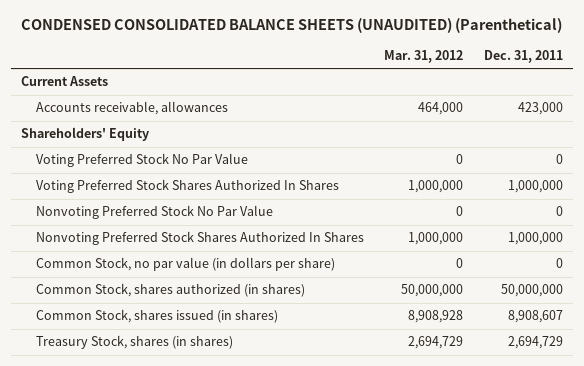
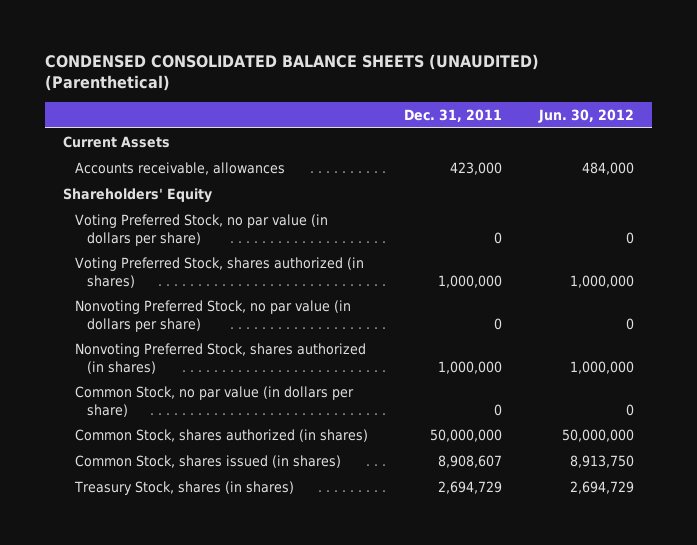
- | Mar. 31, 2012 | Dec. 31, 2011
+ | Dec. 31, 2011 | Jun. 30, 2012
- Voting Preferred Stock No Par Value | 0 | 0
- Voting Preferred Stock Shares Authorized In Shares | 1,000,000 | 1,000,000
- Nonvoting Preferred Stock No Par Value | 0 | 0
- Nonvoting Preferred Stock Shares Authorized In Shares | 1,000,000 | 1,000,000
+ Voting Preferred Stock, no par value (in dollars per share) | 0 | 0
+ Voting Preferred Stock, shares authorized (in shares) | 1,000,000 | 1,000,000
+ Nonvoting Preferred Stock, no par value (in dollars per share) | 0 | 0
+ Nonvoting Preferred Stock, shares authorized (in shares) | 1,000,000 | 1,000,000

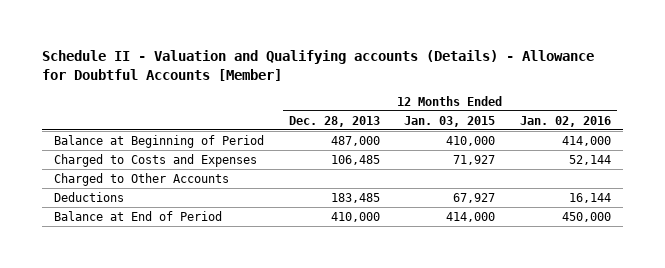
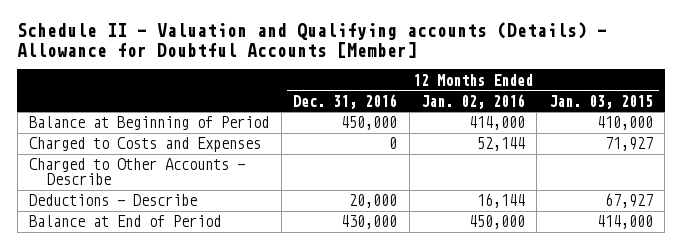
- | 12 Months Ended Dec. 28, 2013 | 12 Months Ended Jan. 03, 2015 | 12 Months Ended Jan. 02, 2016
+ | 12 Months Ended Dec. 31, 2016 | 12 Months Ended Jan. 02, 2016 | 12 Months Ended Jan. 03, 2015
- Charged to Other Accounts
- Deductions | 183,485 | 67,927 | 16,144
+ Charged to Other Accounts - Describe
+ Deductions - Describe | 20,000 | 16,144 | 67,927

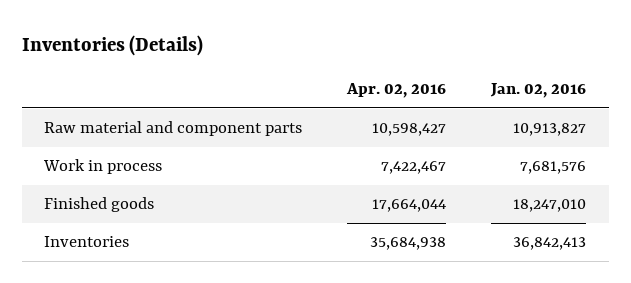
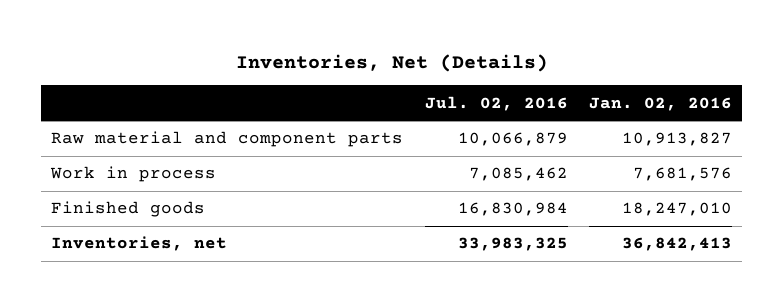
- Inventories (Details)
+ Inventories, Net (Details)
- | Apr. 02, 2016 | Jan. 02, 2016
+ | Jul. 02, 2016 | Jan. 02, 2016
- Inventories | 35,684,938 | 36,842,413
+ Inventories, net | 33,983,325 | 36,842,413

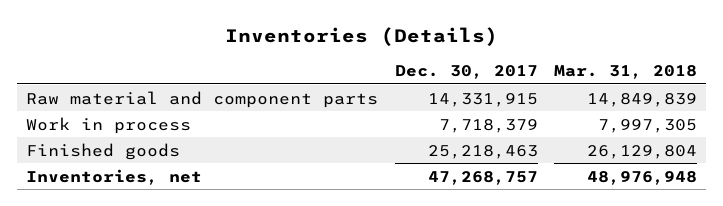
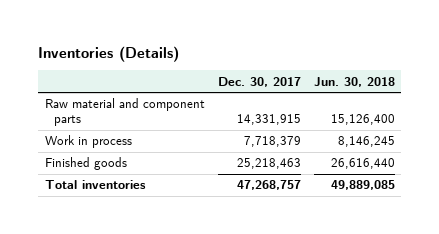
- | Dec. 30, 2017 | Mar. 31, 2018
+ | Dec. 30, 2017 | Jun. 30, 2018
- Inventories, net | 47,268,757 | 48,976,948
+ Total inventories | 47,268,757 | 49,889,085

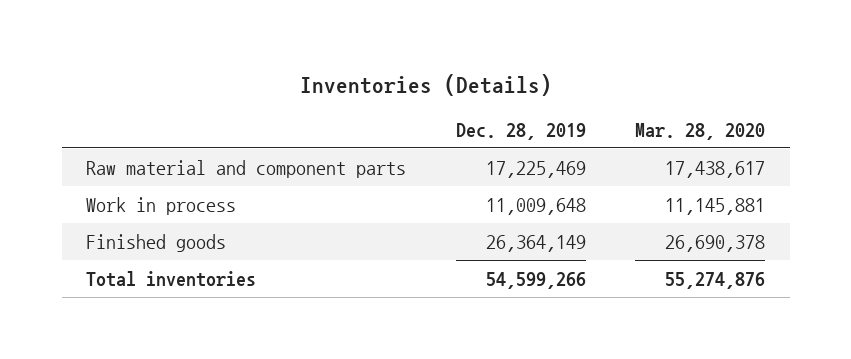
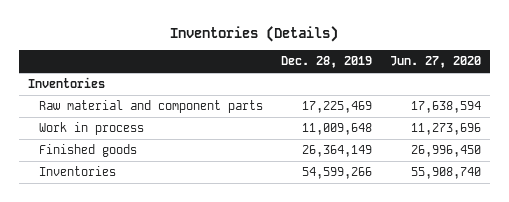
- | Dec. 28, 2019 | Mar. 28, 2020
+ | Dec. 28, 2019 | Jun. 27, 2020
+ Inventories
- Total inventories | 54,599,266 | 55,274,876
+ Inventories | 54,599,266 | 55,908,740

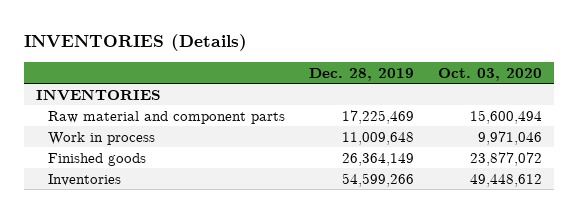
- Inventories (Details)
+ INVENTORIES (Details)
- | Dec. 28, 2019 | Jun. 27, 2020
+ | Dec. 28, 2019 | Oct. 03, 2020
- Inventories
+ INVENTORIES

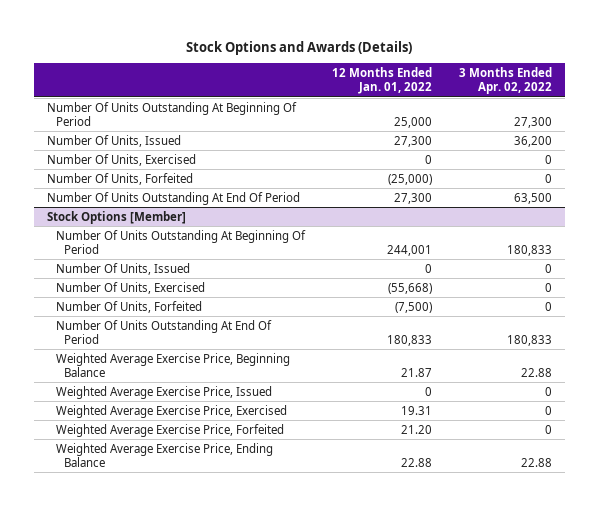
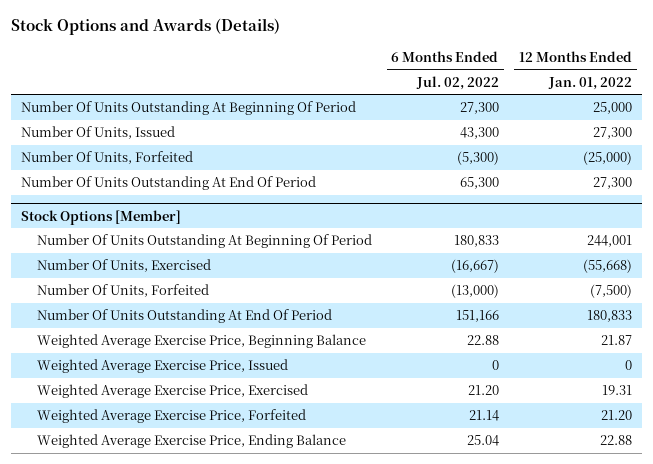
- | 12 Months Ended Jan. 01, 2022 | 3 Months Ended Apr. 02, 2022
+ | 6 Months Ended Jul. 02, 2022 | 12 Months Ended Jan. 01, 2022
- Number Of Units, Exercised | 0 | 0
@ Stock Options [Member]
- Number Of Units, Issued | 0 | 0

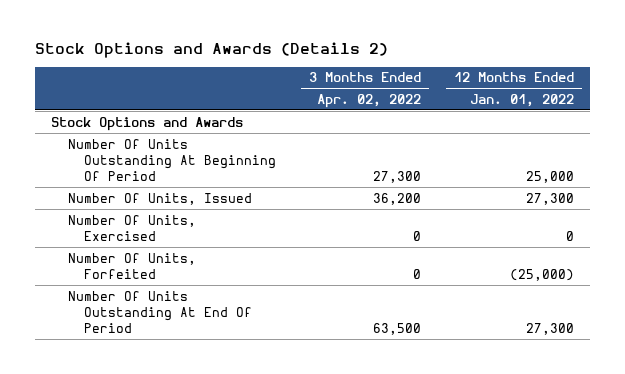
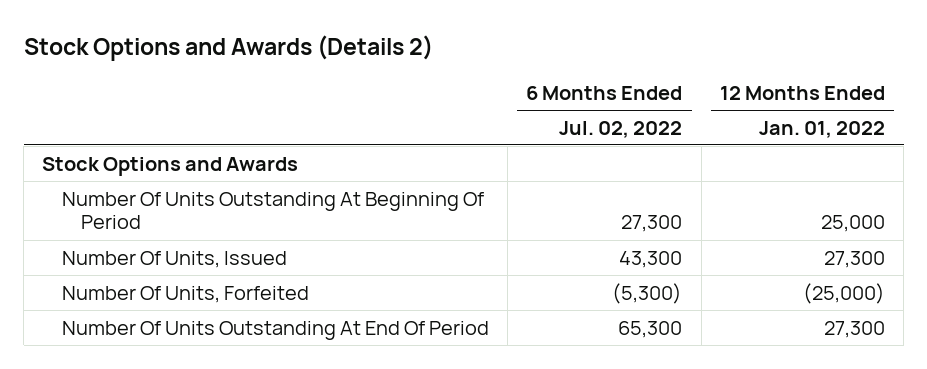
- | 3 Months Ended Apr. 02, 2022 | 12 Months Ended Jan. 01, 2022
+ | 6 Months Ended Jul. 02, 2022 | 12 Months Ended Jan. 01, 2022
- Number Of Units, Exercised | 0 | 0

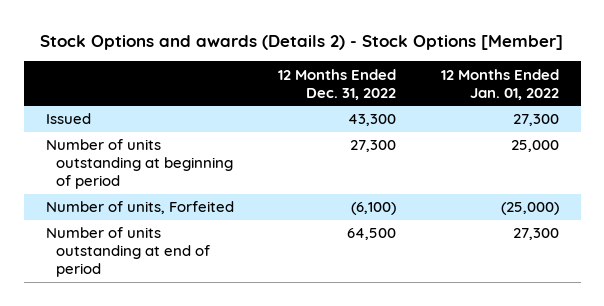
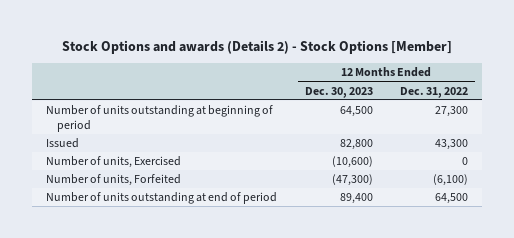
- | 12 Months Ended Dec. 31, 2022 | 12 Months Ended Jan. 01, 2022
+ | 12 Months Ended Dec. 30, 2023 | 12 Months Ended Dec. 31, 2022
moved down: Issued | 82,800 | 43,300
+ Number of units, Exercised | (10,600) | 0

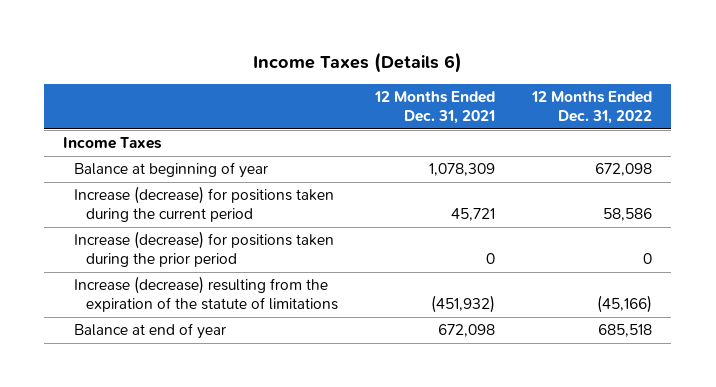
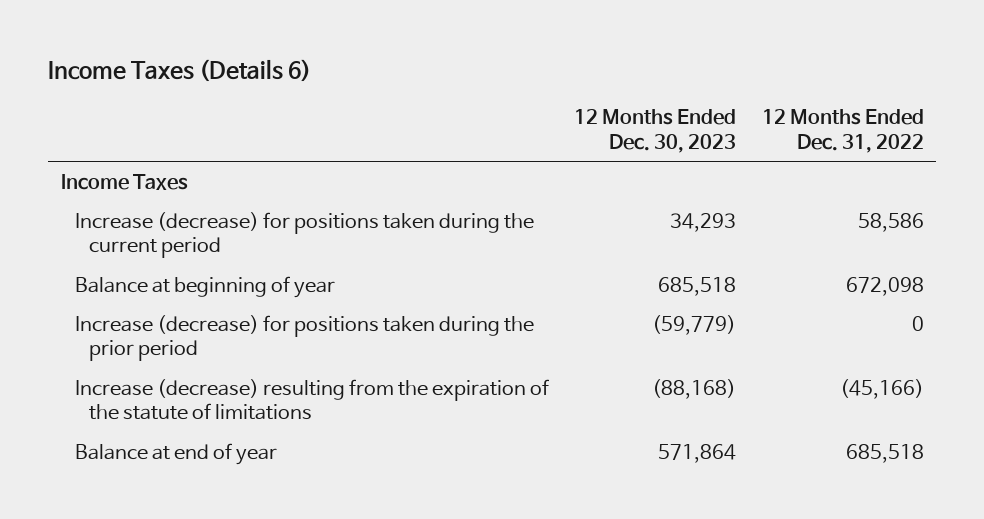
- | 12 Months Ended Dec. 31, 2021 | 12 Months Ended Dec. 31, 2022
+ | 12 Months Ended Dec. 30, 2023 | 12 Months Ended Dec. 31, 2022
moved down: Balance at beginning of year | 685,518 | 672,098

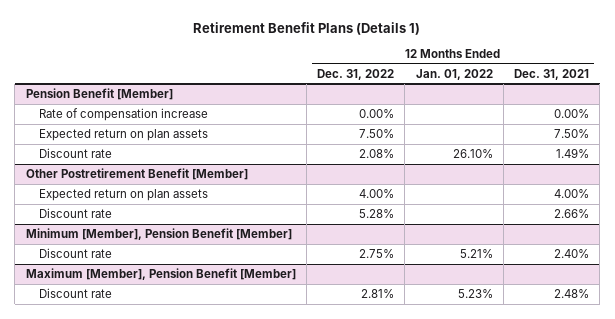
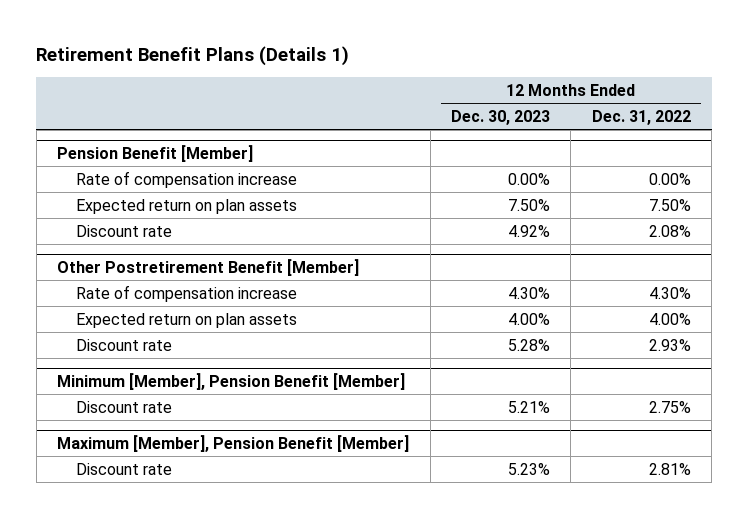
- | 12 Months Ended Dec. 31, 2022 | 12 Months Ended Jan. 01, 2022 | 12 Months Ended Dec. 31, 2021
+ | 12 Months Ended Dec. 30, 2023 | 12 Months Ended Dec. 31, 2022
@ Other Postretirement Benefit [Member]
+ Rate of compensation increase | 4.30% | 4.30%
- Discount rate | 5.28% | | 2.66%
+ Discount rate | 5.28% | 2.93%

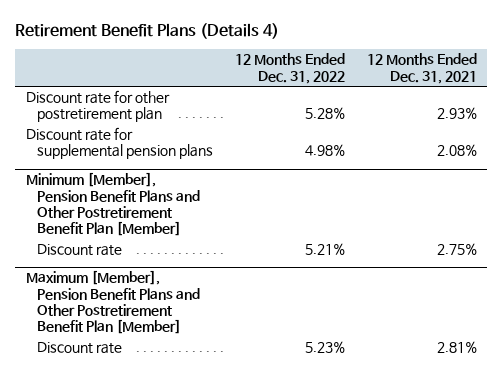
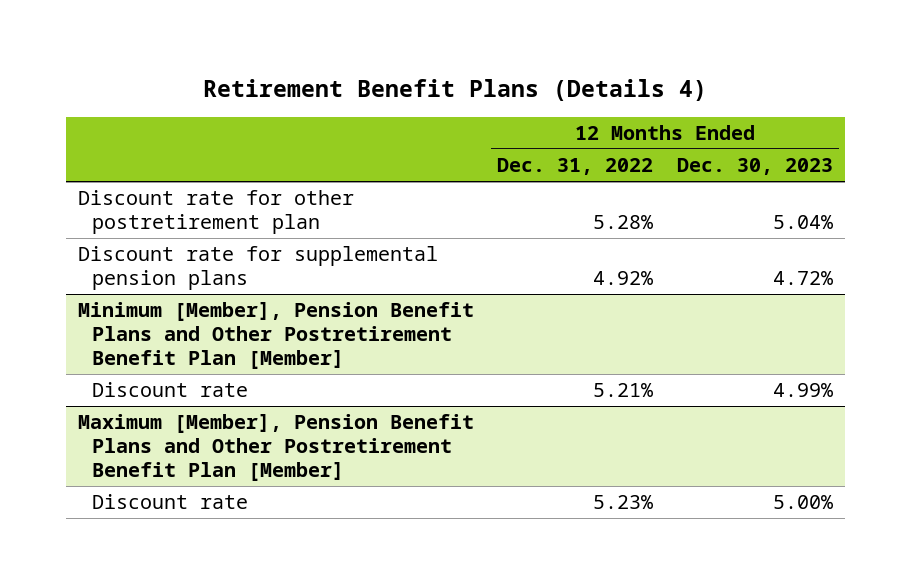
- | 12 Months Ended Dec. 31, 2022 | 12 Months Ended Dec. 31, 2021
+ | 12 Months Ended Dec. 31, 2022 | 12 Months Ended Dec. 30, 2023
- Discount rate for supplemental pension plans | 4.98% | 2.08%
+ Discount rate for supplemental pension plans | 4.92% | 4.72%

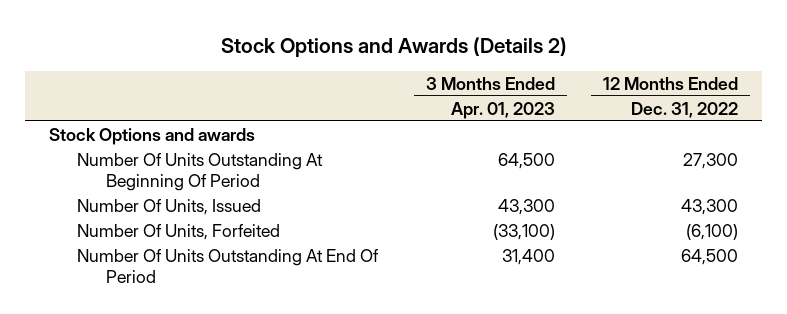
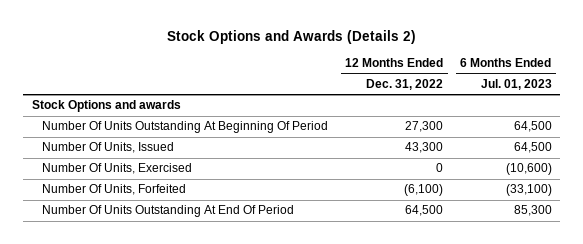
- | 3 Months Ended Apr. 01, 2023 | 12 Months Ended Dec. 31, 2022
+ | 12 Months Ended Dec. 31, 2022 | 6 Months Ended Jul. 01, 2023
+ Number Of Units, Exercised | 0 | (10,600)

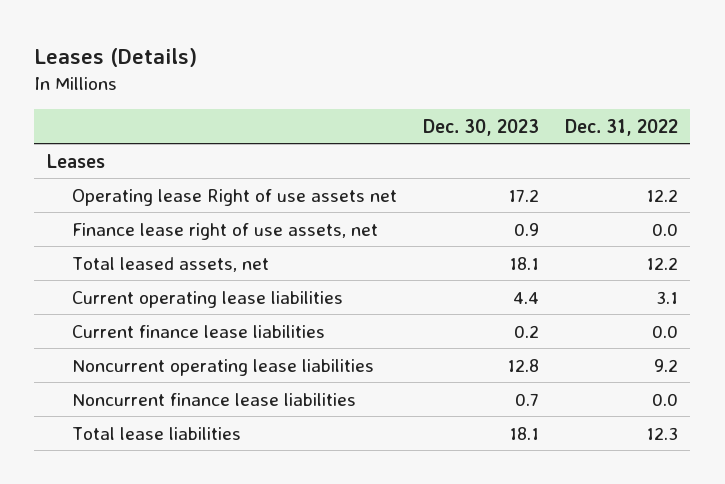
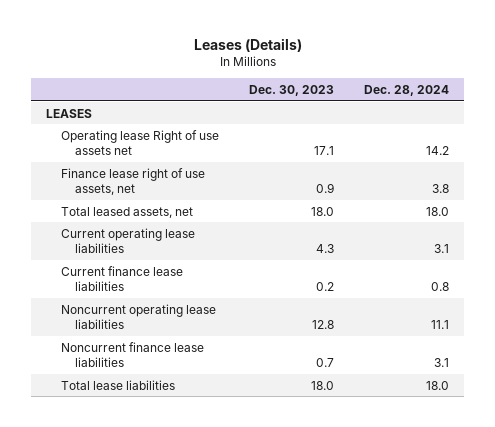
- | Dec. 30, 2023 | Dec. 31, 2022
+ | Dec. 30, 2023 | Dec. 28, 2024
- Leases
- Operating lease Right of use assets net | 17.2 | 12.2
+ LEASES
+ Operating lease Right of use assets net | 17.1 | 14.2
- Total leased assets, net | 18.1 | 12.2
- Current operating lease liabilities | 4.4 | 3.1
+ Total leased assets, net | 18.0 | 18.0
+ Current operating lease liabilities | 4.3 | 3.1
- Total lease liabilities | 18.1 | 12.3
+ Total lease liabilities | 18.0 | 18.0

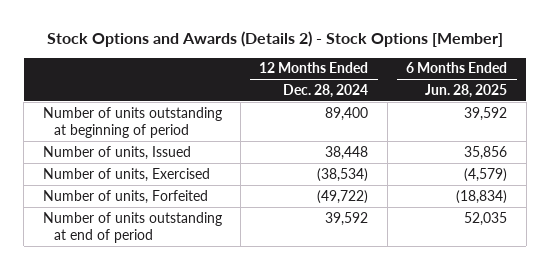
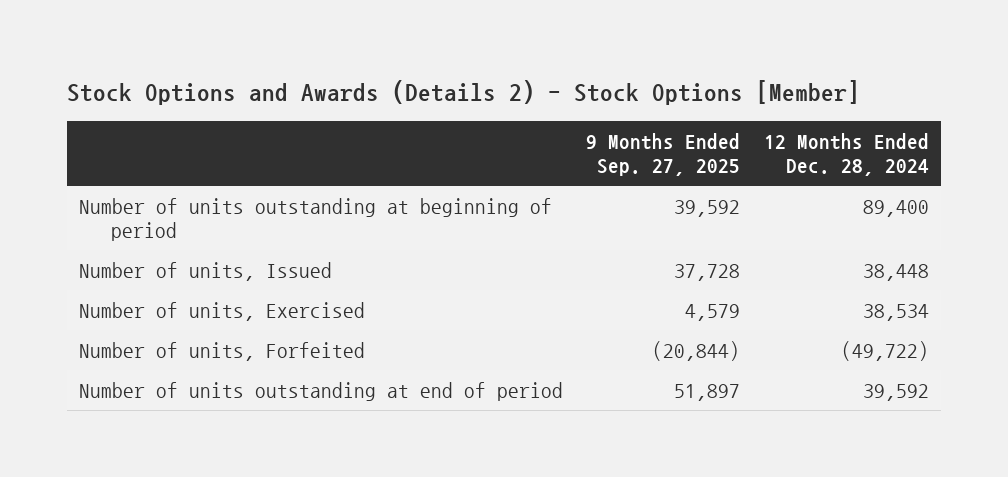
- | 12 Months Ended Dec. 28, 2024 | 6 Months Ended Jun. 28, 2025
+ | 9 Months Ended Sep. 27, 2025 | 12 Months Ended Dec. 28, 2024
- Number of units, Exercised | (38,534) | (4,579)
+ Number of units, Exercised | 4,579 | 38,534

